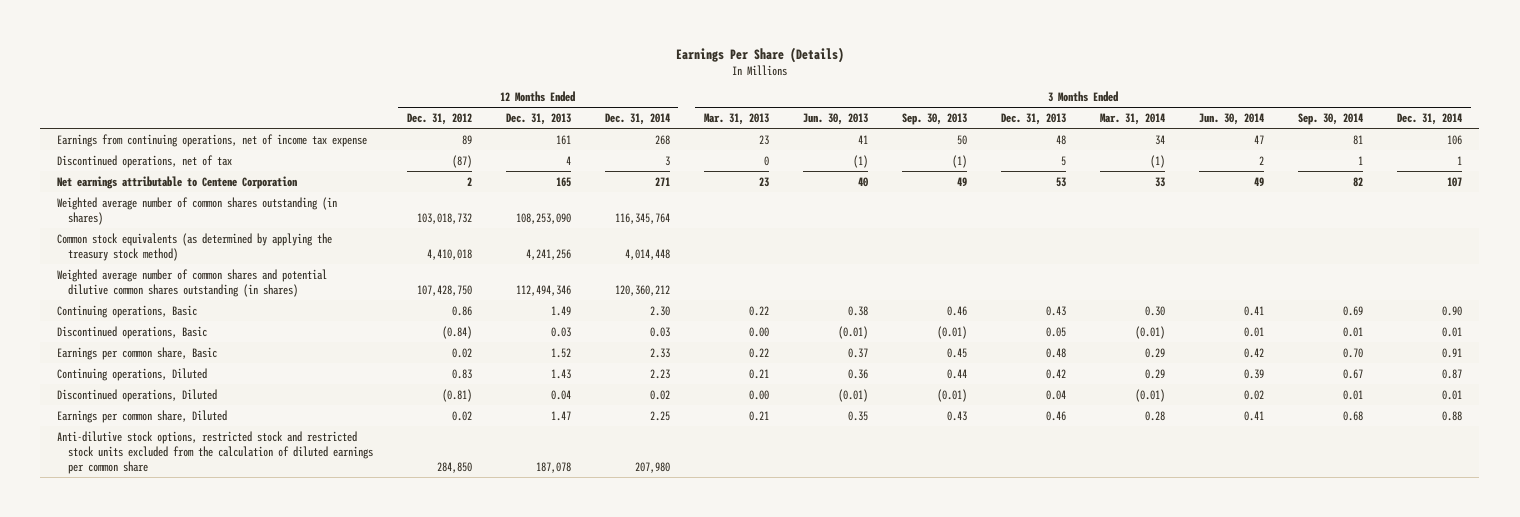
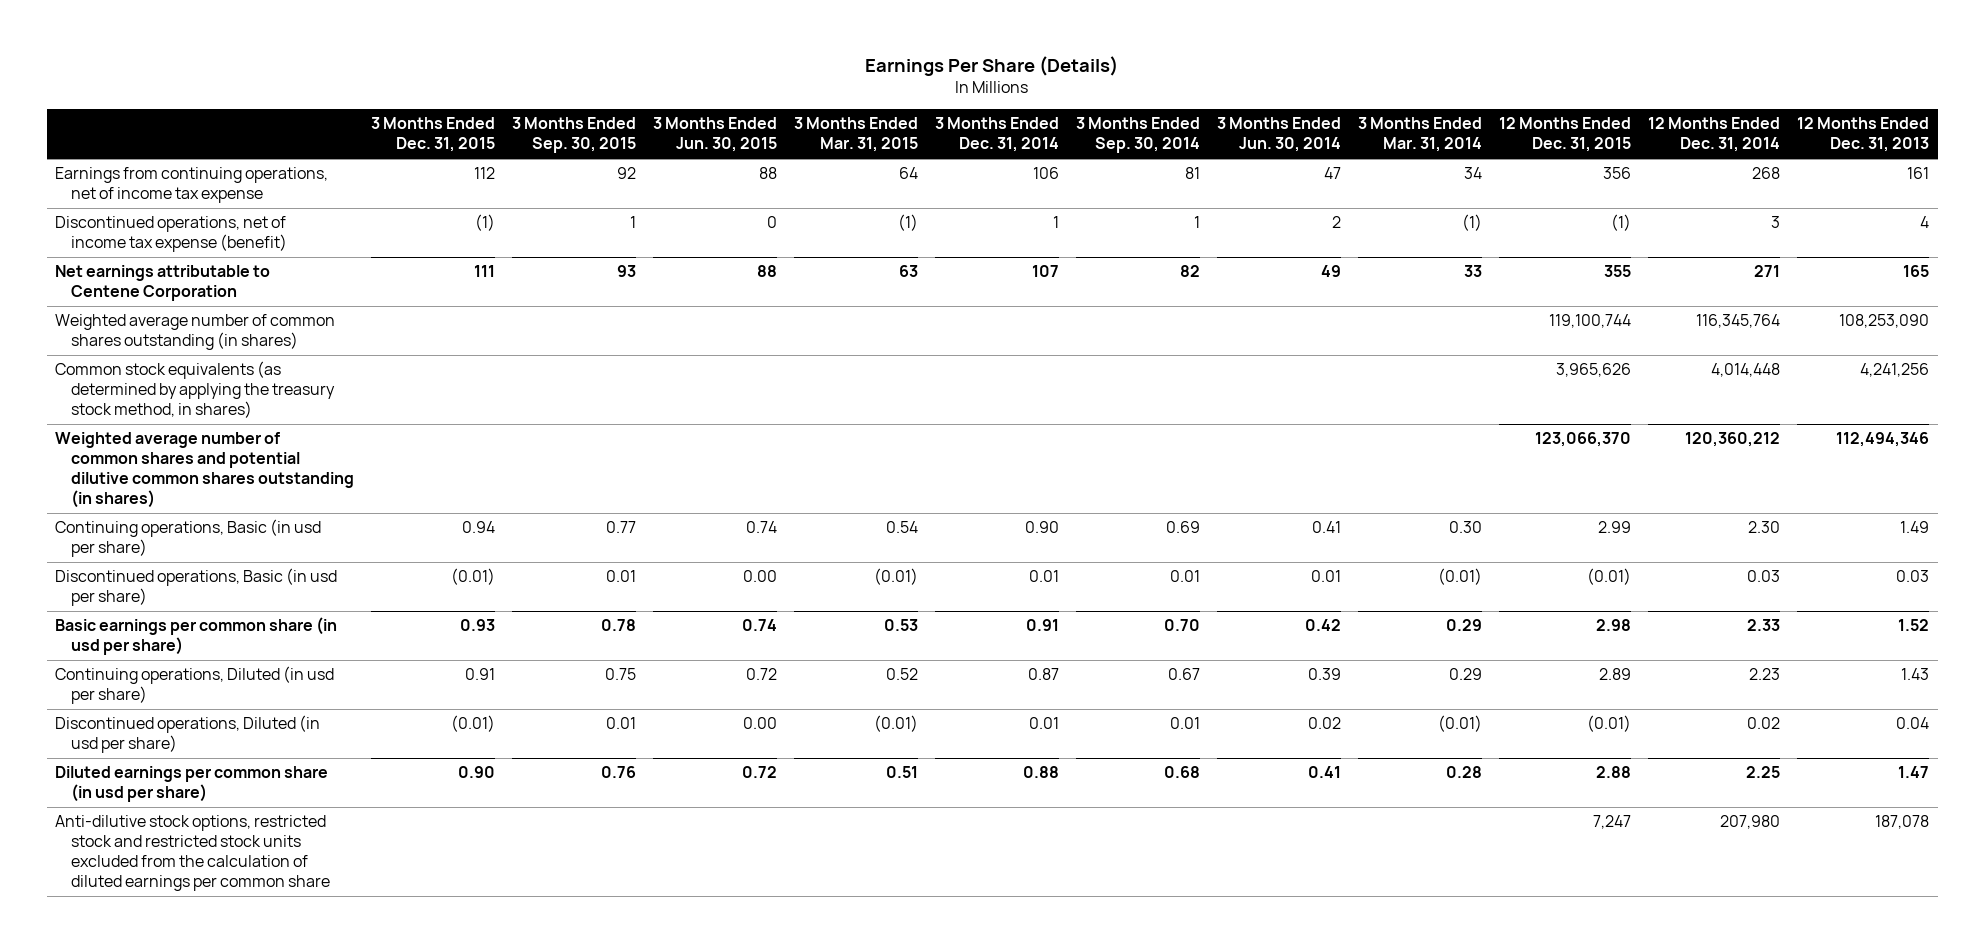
- | 12 Months Ended Dec. 31, 2012 | 12 Months Ended Dec. 31, 2013 | 12 Months Ended Dec. 31, 2014 | 3 Months Ended Mar. 31, 2013 | 3 Months Ended Jun. 30, 2013 | 3 Months Ended Sep. 30, 2013 | 3 Months Ended Dec. 31, 2013 | 3 Months Ended Mar. 31, 2014 | 3 Months Ended Jun. 30, 2014 | 3 Months Ended Sep. 30, 2014 | 3 Months Ended Dec. 31, 2014
+ | 3 Months Ended Dec. 31, 2015 | 3 Months Ended Sep. 30, 2015 | 3 Months Ended Jun. 30, 2015 | 3 Months Ended Mar. 31, 2015 | 3 Months Ended Dec. 31, 2014 | 3 Months Ended Sep. 30, 2014 | 3 Months Ended Jun. 30, 2014 | 3 Months Ended Mar. 31, 2014 | 12 Months Ended Dec. 31, 2015 | 12 Months Ended Dec. 31, 2014 | 12 Months Ended Dec. 31, 2013
- Discontinued operations, net of tax | (87) | 4 | 3 | 0 | (1) | (1) | 5 | (1) | 2 | 1 | 1
+ Discontinued operations, net of income tax expense (benefit) | (1) | 1 | 0 | (1) | 1 | 1 | 2 | (1) | (1) | 3 | 4
- Common stock equivalents (as determined by applying the treasury stock method) | 4,410,018 | 4,241,256 | 4,014,448 | | | | | | | |
+ Common stock equivalents (as determined by applying the treasury stock method, in shares) | | | | | | | | | 3,965,626 | 4,014,448 | 4,241,256
- Continuing operations, Basic | 0.86 | 1.49 | 2.30 | 0.22 | 0.38 | 0.46 | 0.43 | 0.30 | 0.41 | 0.69 | 0.90
- Discontinued operations, Basic | (0.84) | 0.03 | 0.03 | 0.00 | (0.01) | (0.01) | 0.05 | (0.01) | 0.01 | 0.01 | 0.01
- Earnings per common share, Basic | 0.02 | 1.52 | 2.33 | 0.22 | 0.37 | 0.45 | 0.48 | 0.29 | 0.42 | 0.70 | 0.91
- Continuing operations, Diluted | 0.83 | 1.43 | 2.23 | 0.21 | 0.36 | 0.44 | 0.42 | 0.29 | 0.39 | 0.67 | 0.87
- Discontinued operations, Diluted | (0.81) | 0.04 | 0.02 | 0.00 | (0.01) | (0.01) | 0.04 | (0.01) | 0.02 | 0.01 | 0.01
- Earnings per common share, Diluted | 0.02 | 1.47 | 2.25 | 0.21 | 0.35 | 0.43 | 0.46 | 0.28 | 0.41 | 0.68 | 0.88
+ Continuing operations, Basic (in usd per share) | 0.94 | 0.77 | 0.74 | 0.54 | 0.90 | 0.69 | 0.41 | 0.30 | 2.99 | 2.30 | 1.49
+ Discontinued operations, Basic (in usd per share) | (0.01) | 0.01 | 0.00 | (0.01) | 0.01 | 0.01 | 0.01 | (0.01) | (0.01) | 0.03 | 0.03
+ Basic earnings per common share (in usd per share) | 0.93 | 0.78 | 0.74 | 0.53 | 0.91 | 0.70 | 0.42 | 0.29 | 2.98 | 2.33 | 1.52
+ Continuing operations, Diluted (in usd per share) | 0.91 | 0.75 | 0.72 | 0.52 | 0.87 | 0.67 | 0.39 | 0.29 | 2.89 | 2.23 | 1.43
+ Discontinued operations, Diluted (in usd per share) | (0.01) | 0.01 | 0.00 | (0.01) | 0.01 | 0.01 | 0.02 | (0.01) | (0.01) | 0.02 | 0.04
+ Diluted earnings per common share (in usd per share) | 0.90 | 0.76 | 0.72 | 0.51 | 0.88 | 0.68 | 0.41 | 0.28 | 2.88 | 2.25 | 1.47

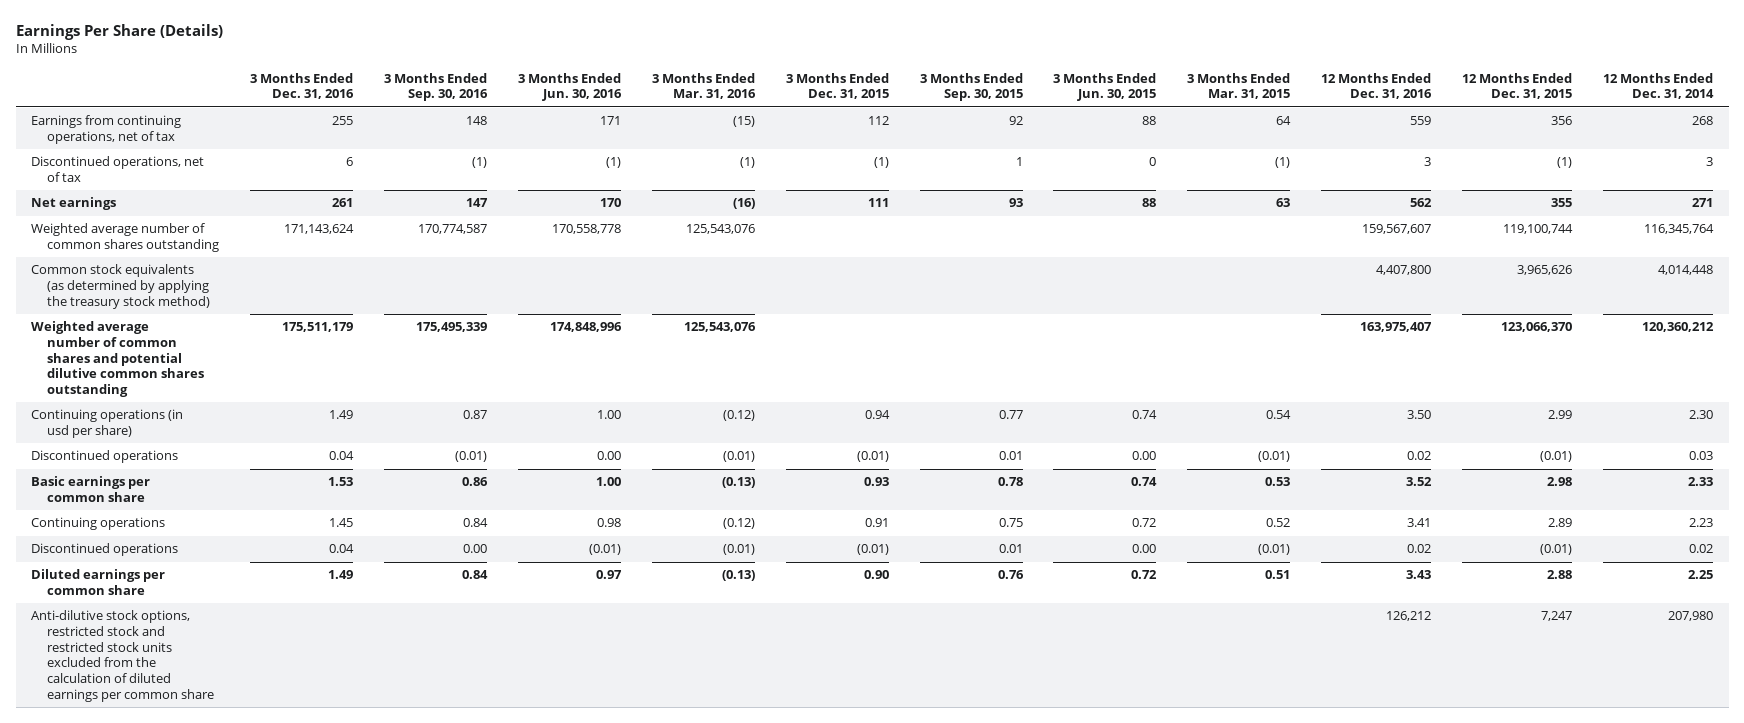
- | 3 Months Ended Dec. 31, 2015 | 3 Months Ended Sep. 30, 2015 | 3 Months Ended Jun. 30, 2015 | 3 Months Ended Mar. 31, 2015 | 3 Months Ended Dec. 31, 2014 | 3 Months Ended Sep. 30, 2014 | 3 Months Ended Jun. 30, 2014 | 3 Months Ended Mar. 31, 2014 | 12 Months Ended Dec. 31, 2015 | 12 Months Ended Dec. 31, 2014 | 12 Months Ended Dec. 31, 2013
+ | 3 Months Ended Dec. 31, 2016 | 3 Months Ended Sep. 30, 2016 | 3 Months Ended Jun. 30, 2016 | 3 Months Ended Mar. 31, 2016 | 3 Months Ended Dec. 31, 2015 | 3 Months Ended Sep. 30, 2015 | 3 Months Ended Jun. 30, 2015 | 3 Months Ended Mar. 31, 2015 | 12 Months Ended Dec. 31, 2016 | 12 Months Ended Dec. 31, 2015 | 12 Months Ended Dec. 31, 2014
- Earnings from continuing operations, net of income tax expense | 112 | 92 | 88 | 64 | 106 | 81 | 47 | 34 | 356 | 268 | 161
- Discontinued operations, net of income tax expense (benefit) | (1) | 1 | 0 | (1) | 1 | 1 | 2 | (1) | (1) | 3 | 4
- Net earnings attributable to Centene Corporation | 111 | 93 | 88 | 63 | 107 | 82 | 49 | 33 | 355 | 271 | 165
- Weighted average number of common shares outstanding (in shares) | | | | | | | | | 119,100,744 | 116,345,764 | 108,253,090
- Common stock equivalents (as determined by applying the treasury stock method, in shares) | | | | | | | | | 3,965,626 | 4,014,448 | 4,241,256
- Weighted average number of common shares and potential dilutive common shares outstanding (in shares) | | | | | | | | | 123,066,370 | 120,360,212 | 112,494,346
- Continuing operations, Basic (in usd per share) | 0.94 | 0.77 | 0.74 | 0.54 | 0.90 | 0.69 | 0.41 | 0.30 | 2.99 | 2.30 | 1.49
- Discontinued operations, Basic (in usd per share) | (0.01) | 0.01 | 0.00 | (0.01) | 0.01 | 0.01 | 0.01 | (0.01) | (0.01) | 0.03 | 0.03
- Basic earnings per common share (in usd per share) | 0.93 | 0.78 | 0.74 | 0.53 | 0.91 | 0.70 | 0.42 | 0.29 | 2.98 | 2.33 | 1.52
- Continuing operations, Diluted (in usd per share) | 0.91 | 0.75 | 0.72 | 0.52 | 0.87 | 0.67 | 0.39 | 0.29 | 2.89 | 2.23 | 1.43
- Discontinued operations, Diluted (in usd per share) | (0.01) | 0.01 | 0.00 | (0.01) | 0.01 | 0.01 | 0.02 | (0.01) | (0.01) | 0.02 | 0.04
- Diluted earnings per common share (in usd per share) | 0.90 | 0.76 | 0.72 | 0.51 | 0.88 | 0.68 | 0.41 | 0.28 | 2.88 | 2.25 | 1.47
+ Earnings from continuing operations, net of tax | 255 | 148 | 171 | (15) | 112 | 92 | 88 | 64 | 559 | 356 | 268
+ Discontinued operations, net of tax | 6 | (1) | (1) | (1) | (1) | 1 | 0 | (1) | 3 | (1) | 3
+ Net earnings | 261 | 147 | 170 | (16) | 111 | 93 | 88 | 63 | 562 | 355 | 271
+ Weighted average number of common shares outstanding | 171,143,624 | 170,774,587 | 170,558,778 | 125,543,076 | | | | | 159,567,607 | 119,100,744 | 116,345,764
+ Common stock equivalents (as determined by applying the treasury stock method) | | | | | | | | | 4,407,800 | 3,965,626 | 4,014,448
+ Weighted average number of common shares and potential dilutive common shares outstanding | 175,511,179 | 175,495,339 | 174,848,996 | 125,543,076 | | | | | 163,975,407 | 123,066,370 | 120,360,212
+ Continuing operations (in usd per share) | 1.49 | 0.87 | 1.00 | (0.12) | 0.94 | 0.77 | 0.74 | 0.54 | 3.50 | 2.99 | 2.30
+ Discontinued operations | 0.04 | (0.01) | 0.00 | (0.01) | (0.01) | 0.01 | 0.00 | (0.01) | 0.02 | (0.01) | 0.03
+ Basic earnings per common share | 1.53 | 0.86 | 1.00 | (0.13) | 0.93 | 0.78 | 0.74 | 0.53 | 3.52 | 2.98 | 2.33
+ Continuing operations | 1.45 | 0.84 | 0.98 | (0.12) | 0.91 | 0.75 | 0.72 | 0.52 | 3.41 | 2.89 | 2.23
+ Discontinued operations | 0.04 | 0.00 | (0.01) | (0.01) | (0.01) | 0.01 | 0.00 | (0.01) | 0.02 | (0.01) | 0.02
+ Diluted earnings per common share | 1.49 | 0.84 | 0.97 | (0.13) | 0.90 | 0.76 | 0.72 | 0.51 | 3.43 | 2.88 | 2.25

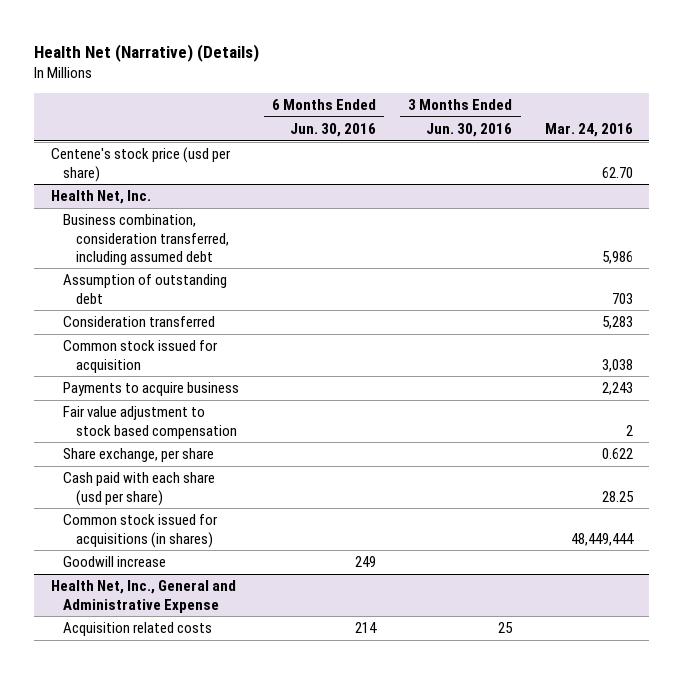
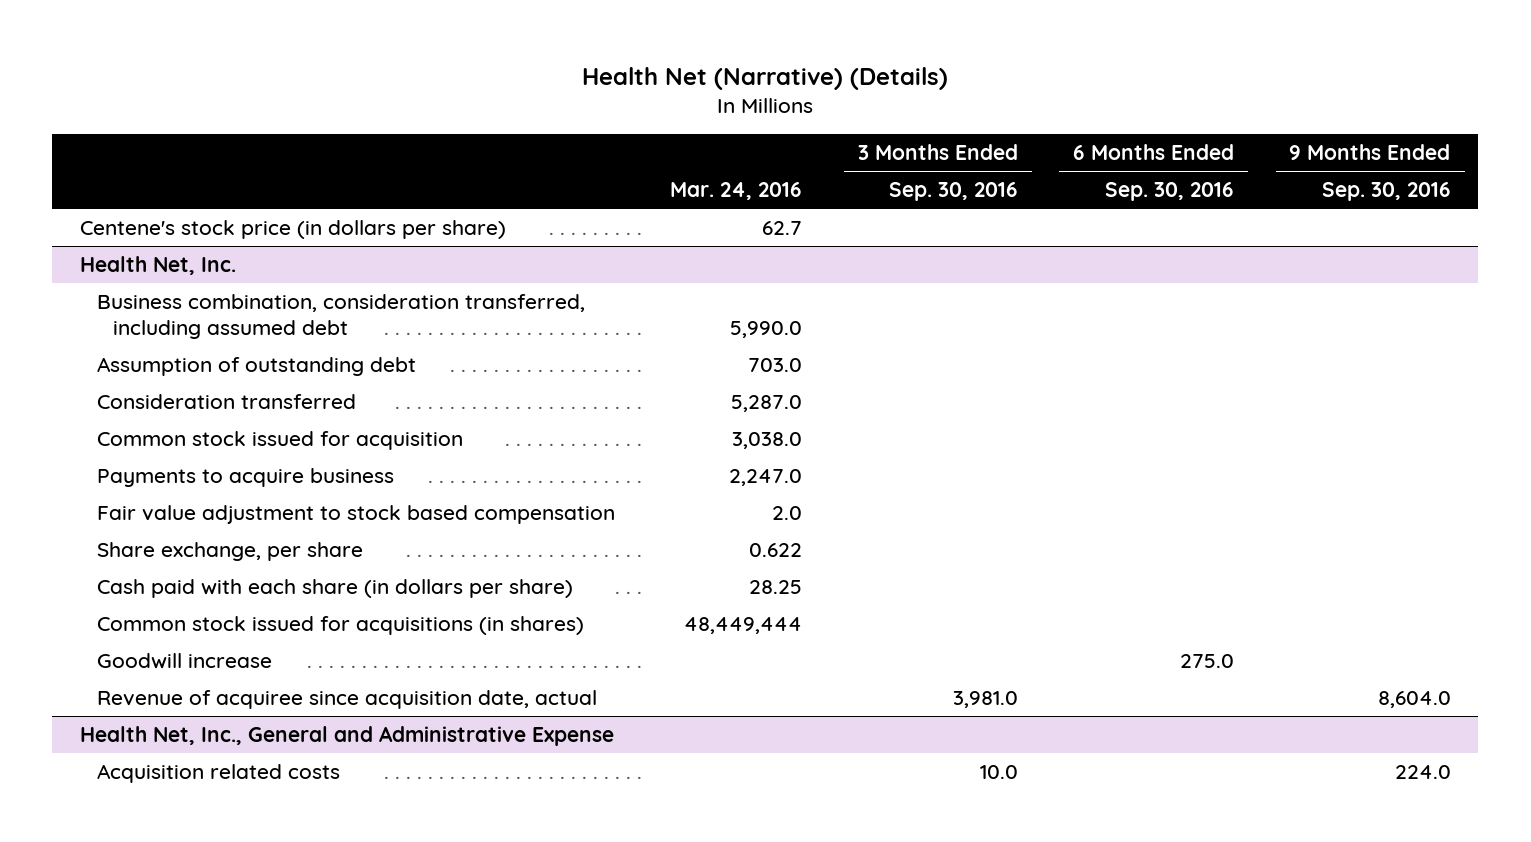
- | 6 Months Ended Jun. 30, 2016 | 3 Months Ended Jun. 30, 2016 | Mar. 24, 2016
+ | Mar. 24, 2016 | 3 Months Ended Sep. 30, 2016 | 6 Months Ended Sep. 30, 2016 | 9 Months Ended Sep. 30, 2016
- Centene's stock price (usd per share) | | | 62.70
+ Centene's stock price (in dollars per share) | 62.7 | | |
@ Health Net, Inc.
- Business combination, consideration transferred, including assumed debt | | | 5,986
- Assumption of outstanding debt | | | 703
- Consideration transferred | | | 5,283
- Common stock issued for acquisition | | | 3,038
- Payments to acquire business | | | 2,243
- Fair value adjustment to stock based compensation | | | 2
+ Business combination, consideration transferred, including assumed debt | 5,990.0 | | |
+ Assumption of outstanding debt | 703.0 | | |
+ Consideration transferred | 5,287.0 | | |
+ Common stock issued for acquisition | 3,038.0 | | |
+ Payments to acquire business | 2,247.0 | | |
+ Fair value adjustment to stock based compensation | 2.0 | | |
- Cash paid with each share (usd per share) | | | 28.25
+ Cash paid with each share (in dollars per share) | 28.25 | | |
+ Revenue of acquiree since acquisition date, actual | | 3,981.0 | | 8,604.0

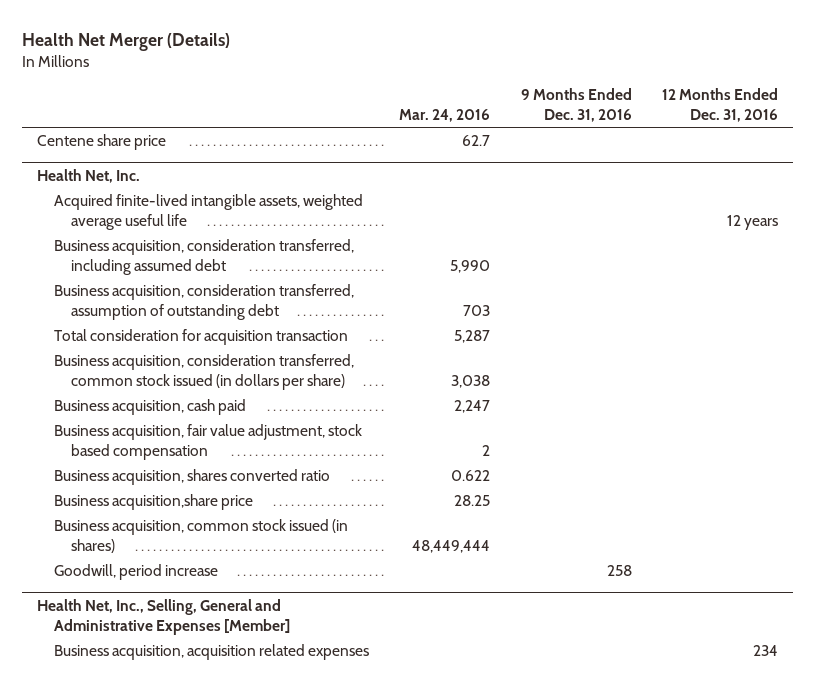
- Health Net (Narrative) (Details)
+ Health Net Merger (Details)
- | Mar. 24, 2016 | 3 Months Ended Sep. 30, 2016 | 6 Months Ended Sep. 30, 2016 | 9 Months Ended Sep. 30, 2016
+ | Mar. 24, 2016 | 9 Months Ended Dec. 31, 2016 | 12 Months Ended Dec. 31, 2016
- Centene's stock price (in dollars per share) | 62.7 | | |
+ Centene share price | 62.7 | |
@ Health Net, Inc.
- Business combination, consideration transferred, including assumed debt | 5,990.0 | | |
- Assumption of outstanding debt | 703.0 | | |
- Consideration transferred | 5,287.0 | | |
- Common stock issued for acquisition | 3,038.0 | | |
- Payments to acquire business | 2,247.0 | | |
- Fair value adjustment to stock based compensation | 2.0 | | |
- Share exchange, per share | 0.622 | | |
- Cash paid with each share (in dollars per share) | 28.25 | | |
- Common stock issued for acquisitions (in shares) | 48,449,444 | | |
- Goodwill increase | | | 275.0 |
- Revenue of acquiree since acquisition date, actual | | 3,981.0 | | 8,604.0
- Health Net, Inc., General and Administrative Expense
- Acquisition related costs | | 10.0 | | 224.0
@ Health Net, Inc.
+ Acquired finite-lived intangible assets, weighted average useful life | | | 12 years
+ Business acquisition, consideration transferred, including assumed debt | 5,990 | |
+ Business acquisition, consideration transferred, assumption of outstanding debt | 703 | |
+ Total consideration for acquisition transaction | 5,287 | |
+ Business acquisition, consideration transferred, common stock issued (in dollars per share) | 3,038 | |
+ Business acquisition, cash paid | 2,247 | |
+ Business acquisition, fair value adjustment, stock based compensation | 2 | |
+ Business acquisition, shares converted ratio | 0.622 | |
+ Business acquisition,share price | 28.25 | |
+ Business acquisition, common stock issued (in shares) | 48,449,444 | |
+ Goodwill, period increase | | 258 |
+ Health Net, Inc., Selling, General and Administrative Expenses [Member]
+ Business acquisition, acquisition related expenses | | | 234

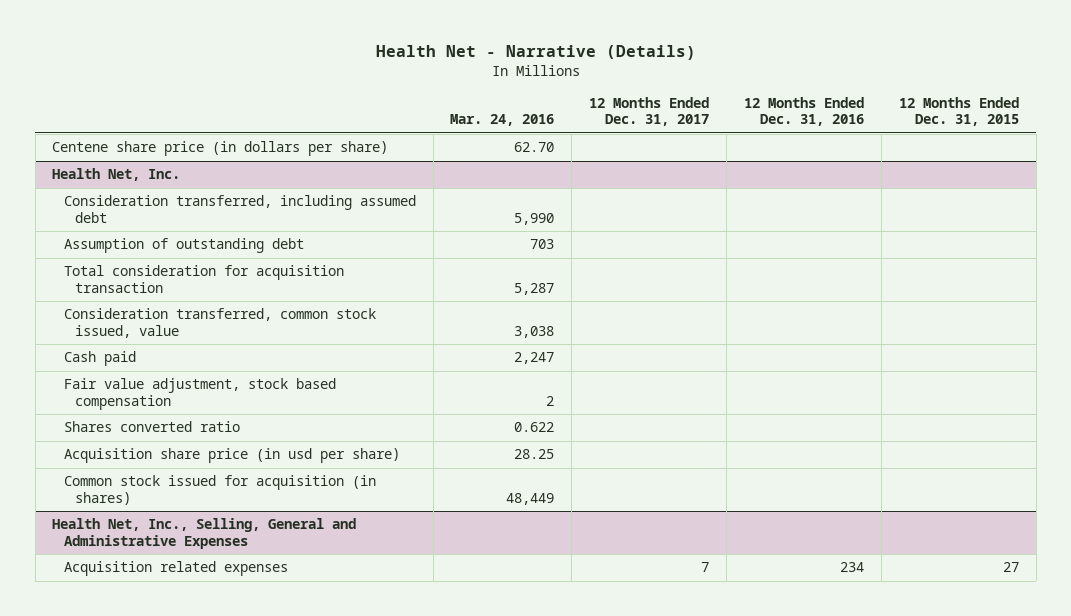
- Health Net Merger (Details)
+ Health Net - Narrative (Details)
- | Mar. 24, 2016 | 9 Months Ended Dec. 31, 2016 | 12 Months Ended Dec. 31, 2016
+ | Mar. 24, 2016 | 12 Months Ended Dec. 31, 2017 | 12 Months Ended Dec. 31, 2016 | 12 Months Ended Dec. 31, 2015
- Centene share price | 62.7 | |
+ Centene share price (in dollars per share) | 62.70 | | |
@ Health Net, Inc.
- Acquired finite-lived intangible assets, weighted average useful life | | | 12 years
- Business acquisition, consideration transferred, including assumed debt | 5,990 | |
- Business acquisition, consideration transferred, assumption of outstanding debt | 703 | |
+ Consideration transferred, including assumed debt | 5,990 | | |
+ Assumption of outstanding debt | 703 | | |
- Business acquisition, consideration transferred, common stock issued (in dollars per share) | 3,038 | |
- Business acquisition, cash paid | 2,247 | |
- Business acquisition, fair value adjustment, stock based compensation | 2 | |
- Business acquisition, shares converted ratio | 0.622 | |
- Business acquisition,share price | 28.25 | |
- Business acquisition, common stock issued (in shares) | 48,449,444 | |
- Goodwill, period increase | | 258 |
- Health Net, Inc., Selling, General and Administrative Expenses [Member]
- Business acquisition, acquisition related expenses | | | 234
@ Health Net, Inc.
+ Consideration transferred, common stock issued, value | 3,038 | | |
+ Cash paid | 2,247 | | |
+ Fair value adjustment, stock based compensation | 2 | | |
+ Shares converted ratio | 0.622 | | |
+ Acquisition share price (in usd per share) | 28.25 | | |
+ Common stock issued for acquisition (in shares) | 48,449 | | |
+ Health Net, Inc., Selling, General and Administrative Expenses
+ Acquisition related expenses | | 7 | 234 | 27

